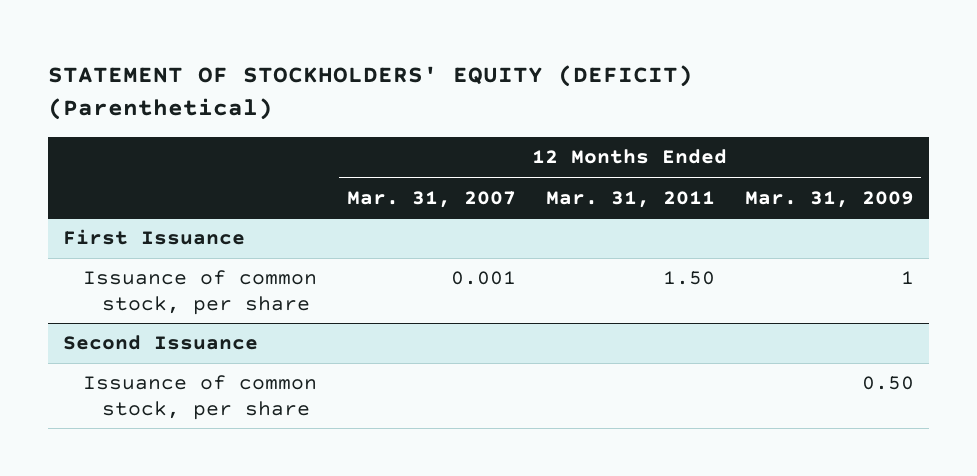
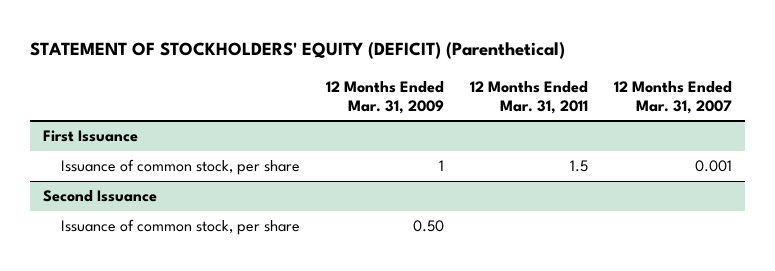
- | 12 Months Ended Mar. 31, 2007 | 12 Months Ended Mar. 31, 2011 | 12 Months Ended Mar. 31, 2009
+ | 12 Months Ended Mar. 31, 2009 | 12 Months Ended Mar. 31, 2011 | 12 Months Ended Mar. 31, 2007
@ First Issuance
- Issuance of common stock, per share | 0.001 | 1.50 | 1
+ Issuance of common stock, per share | 1 | 1.5 | 0.001

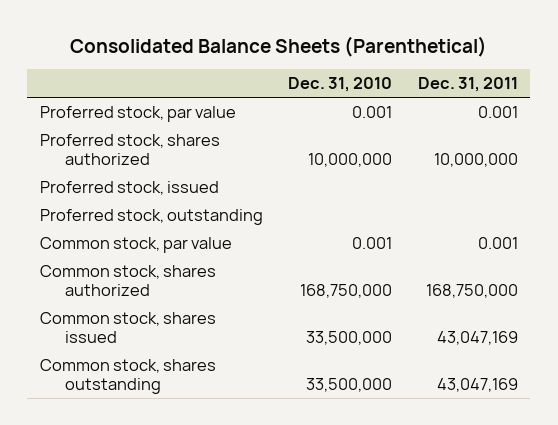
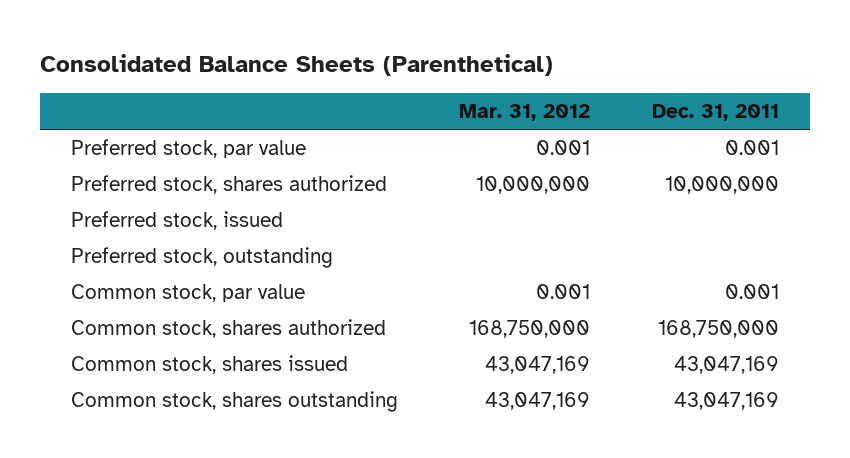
- | Dec. 31, 2010 | Dec. 31, 2011
+ | Mar. 31, 2012 | Dec. 31, 2011
- Proferred stock, par value | 0.001 | 0.001
- Proferred stock, shares authorized | 10,000,000 | 10,000,000
- Proferred stock, issued
- Proferred stock, outstanding
+ Preferred stock, par value | 0.001 | 0.001
+ Preferred stock, shares authorized | 10,000,000 | 10,000,000
+ Preferred stock, issued
+ Preferred stock, outstanding

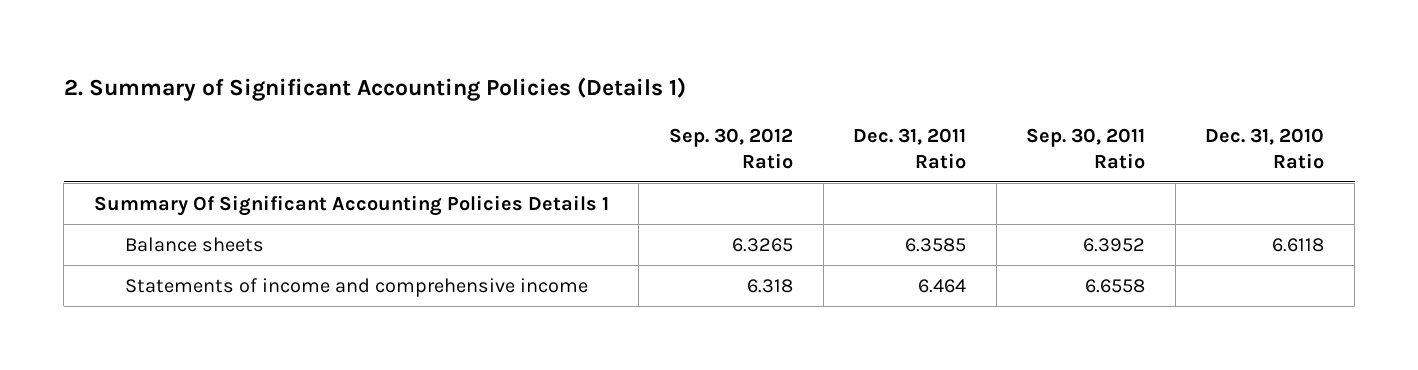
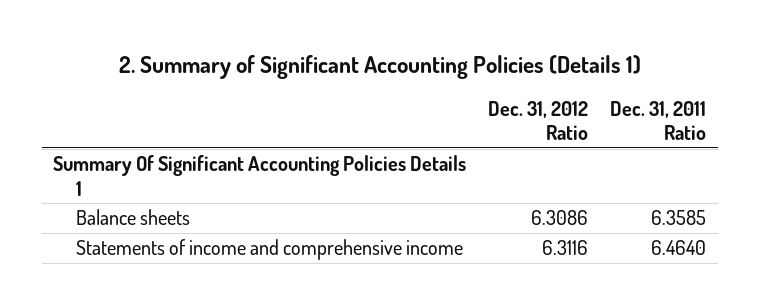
- | Sep. 30, 2012 Ratio | Dec. 31, 2011 Ratio | Sep. 30, 2011 Ratio | Dec. 31, 2010 Ratio
+ | Dec. 31, 2012 Ratio | Dec. 31, 2011 Ratio
- Statements of income and comprehensive income | 6.318 | 6.464 | 6.6558 |
+ Statements of income and comprehensive income | 6.3116 | 6.4640

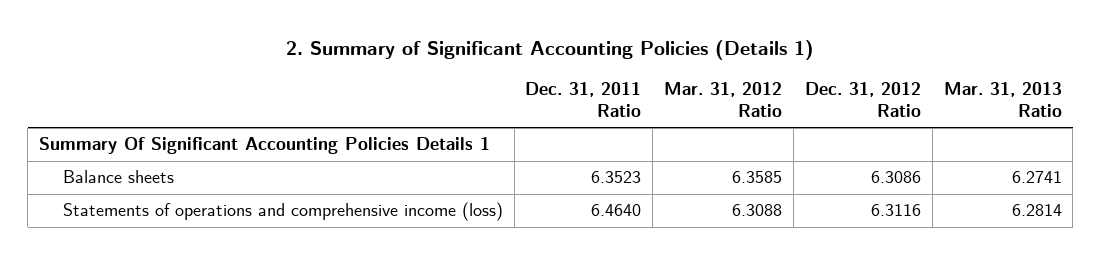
- | Dec. 31, 2012 Ratio | Dec. 31, 2011 Ratio
+ | Dec. 31, 2011 Ratio | Mar. 31, 2012 Ratio | Dec. 31, 2012 Ratio | Mar. 31, 2013 Ratio
- Balance sheets | 6.3086 | 6.3585
- Statements of income and comprehensive income | 6.3116 | 6.4640
+ Balance sheets | 6.3523 | 6.3585 | 6.3086 | 6.2741
+ Statements of operations and comprehensive income (loss) | 6.4640 | 6.3088 | 6.3116 | 6.2814

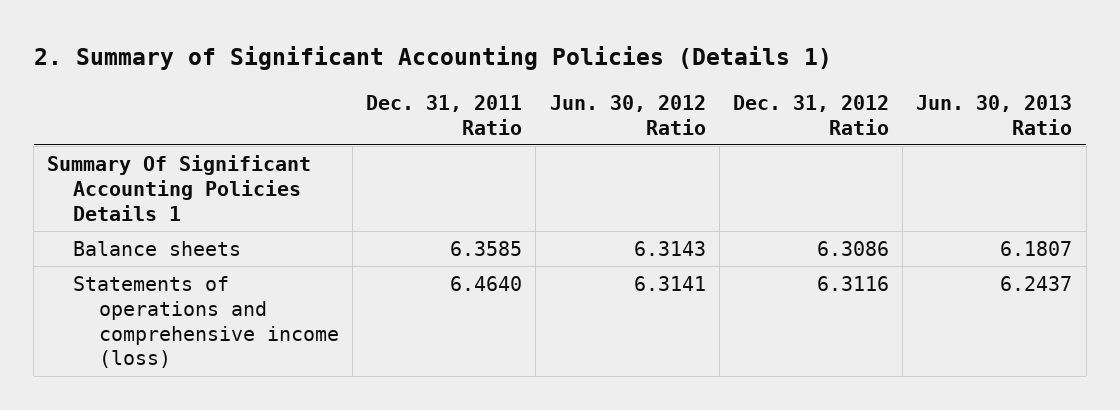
- | Dec. 31, 2011 Ratio | Mar. 31, 2012 Ratio | Dec. 31, 2012 Ratio | Mar. 31, 2013 Ratio
+ | Dec. 31, 2011 Ratio | Jun. 30, 2012 Ratio | Dec. 31, 2012 Ratio | Jun. 30, 2013 Ratio
- Balance sheets | 6.3523 | 6.3585 | 6.3086 | 6.2741
+ Balance sheets | 6.3585 | 6.3143 | 6.3086 | 6.1807

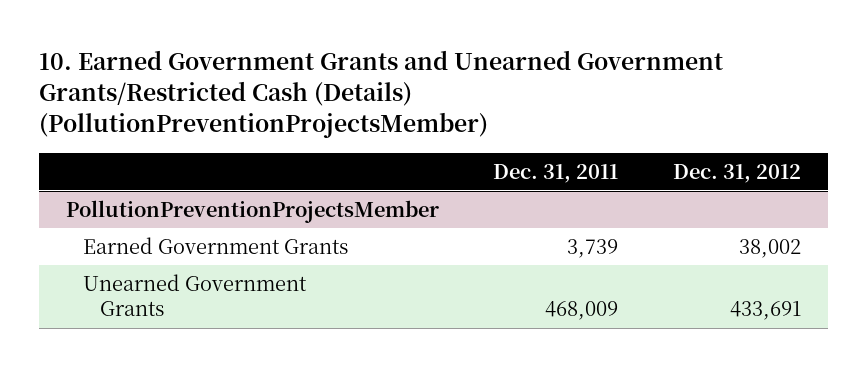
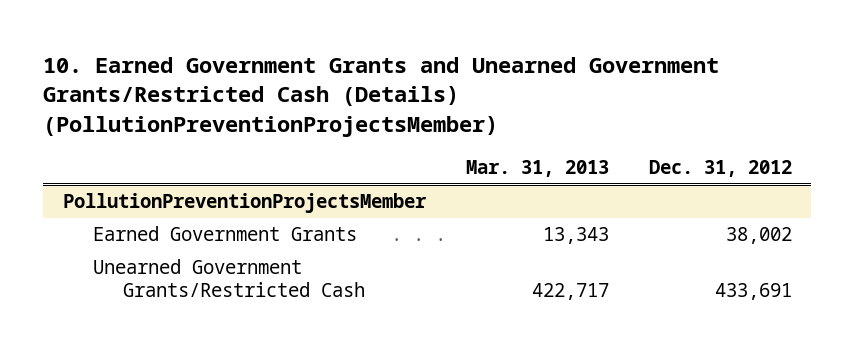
- | Dec. 31, 2011 | Dec. 31, 2012
+ | Mar. 31, 2013 | Dec. 31, 2012
@ PollutionPreventionProjectsMember
- Unearned Government Grants | 468,009 | 433,691
+ Unearned Government Grants/Restricted Cash | 422,717 | 433,691

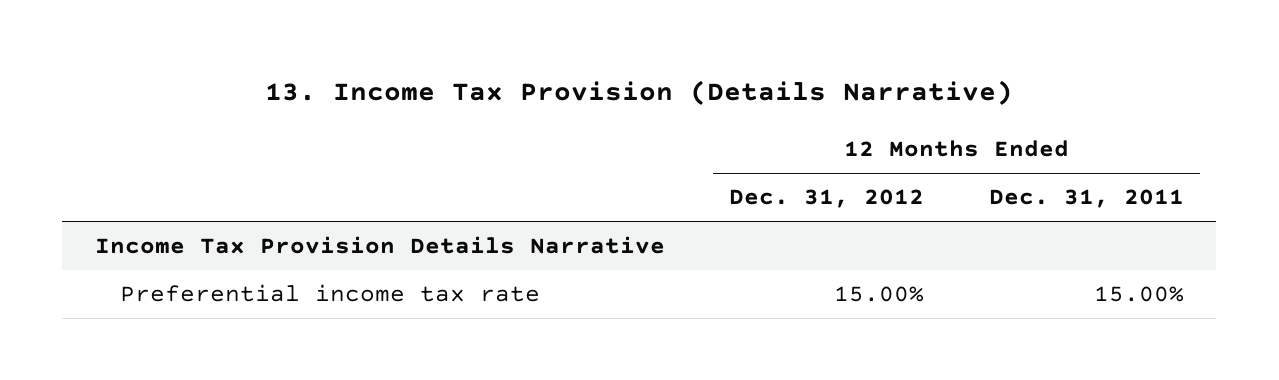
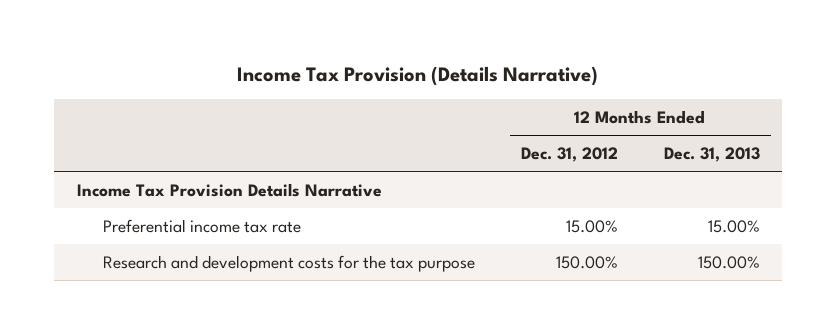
- 13. Income Tax Provision (Details Narrative)
+ Income Tax Provision (Details Narrative)
- | 12 Months Ended Dec. 31, 2012 | 12 Months Ended Dec. 31, 2011
+ | 12 Months Ended Dec. 31, 2012 | 12 Months Ended Dec. 31, 2013
+ Research and development costs for the tax purpose | 150.00% | 150.00%

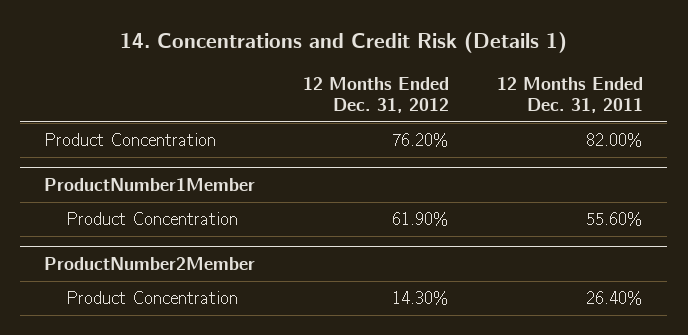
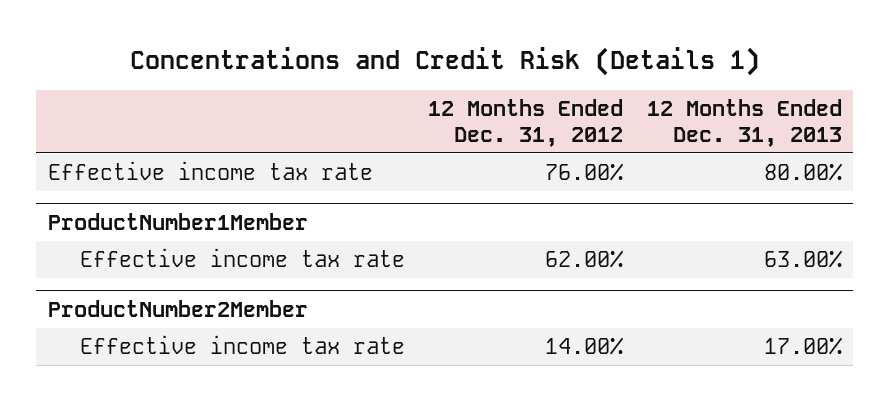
- 14. Concentrations and Credit Risk (Details 1)
+ Concentrations and Credit Risk (Details 1)
- | 12 Months Ended Dec. 31, 2012 | 12 Months Ended Dec. 31, 2011
+ | 12 Months Ended Dec. 31, 2012 | 12 Months Ended Dec. 31, 2013
- Product Concentration | 76.20% | 82.00%
+ Effective income tax rate | 76.00% | 80.00%
@ ProductNumber1Member
- Product Concentration | 61.90% | 55.60%
+ Effective income tax rate | 62.00% | 63.00%
@ ProductNumber2Member
- Product Concentration | 14.30% | 26.40%
+ Effective income tax rate | 14.00% | 17.00%

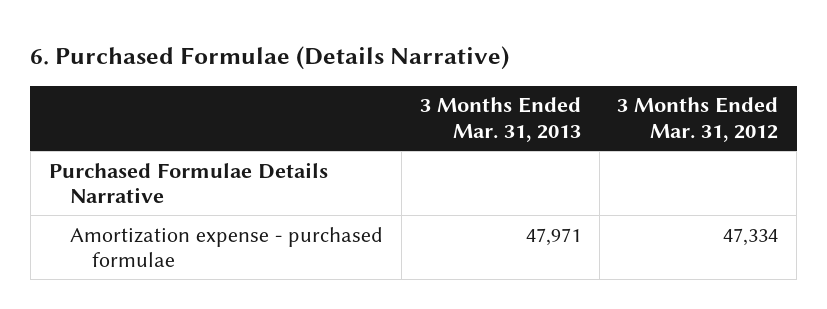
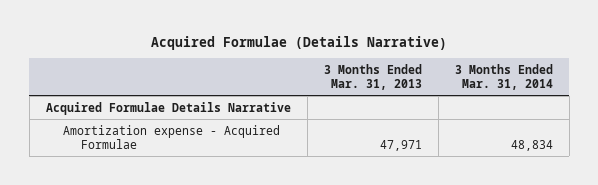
- 6. Purchased Formulae (Details Narrative)
+ Acquired Formulae (Details Narrative)
- | 3 Months Ended Mar. 31, 2013 | 3 Months Ended Mar. 31, 2012
+ | 3 Months Ended Mar. 31, 2013 | 3 Months Ended Mar. 31, 2014
- Purchased Formulae Details Narrative
- Amortization expense - purchased formulae | 47,971 | 47,334
+ Acquired Formulae Details Narrative
+ Amortization expense - Acquired Formulae | 47,971 | 48,834

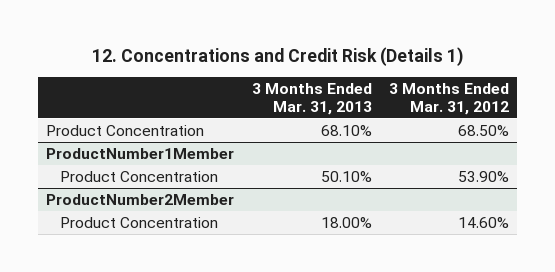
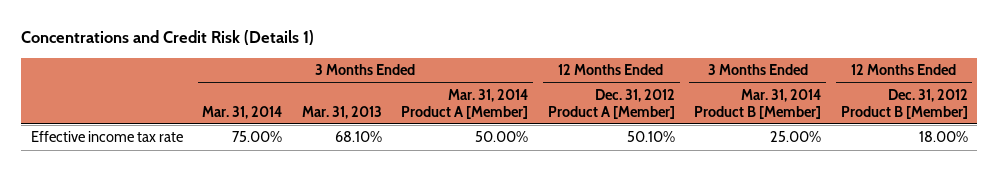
- 12. Concentrations and Credit Risk (Details 1)
+ Concentrations and Credit Risk (Details 1)
- | 3 Months Ended Mar. 31, 2013 | 3 Months Ended Mar. 31, 2012
+ | 3 Months Ended Mar. 31, 2014 | 3 Months Ended Mar. 31, 2013 | 3 Months Ended Mar. 31, 2014 Product A [Member] | 12 Months Ended Dec. 31, 2012 Product A [Member] | 3 Months Ended Mar. 31, 2014 Product B [Member] | 12 Months Ended Dec. 31, 2012 Product B [Member]
- Product Concentration | 68.10% | 68.50%
- ProductNumber1Member
- Product Concentration | 50.10% | 53.90%
- ProductNumber2Member
- Product Concentration | 18.00% | 14.60%
+ Effective income tax rate | 75.00% | 68.10% | 50.00% | 50.10% | 25.00% | 18.00%

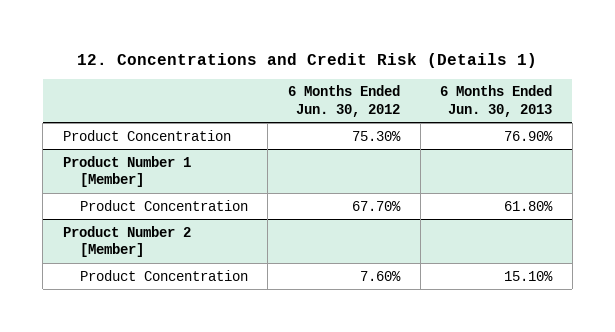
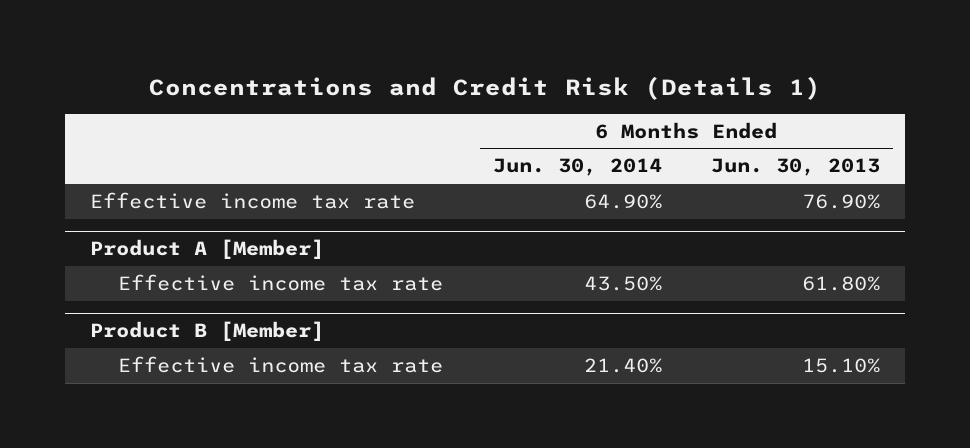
- 12. Concentrations and Credit Risk (Details 1)
+ Concentrations and Credit Risk (Details 1)
- | 6 Months Ended Jun. 30, 2012 | 6 Months Ended Jun. 30, 2013
+ | 6 Months Ended Jun. 30, 2014 | 6 Months Ended Jun. 30, 2013
- Product Concentration | 75.30% | 76.90%
- Product Number 1 [Member]
- Product Concentration | 67.70% | 61.80%
- Product Number 2 [Member]
- Product Concentration | 7.60% | 15.10%
+ Effective income tax rate | 64.90% | 76.90%
+ Product A [Member]
+ Effective income tax rate | 43.50% | 61.80%
+ Product B [Member]
+ Effective income tax rate | 21.40% | 15.10%

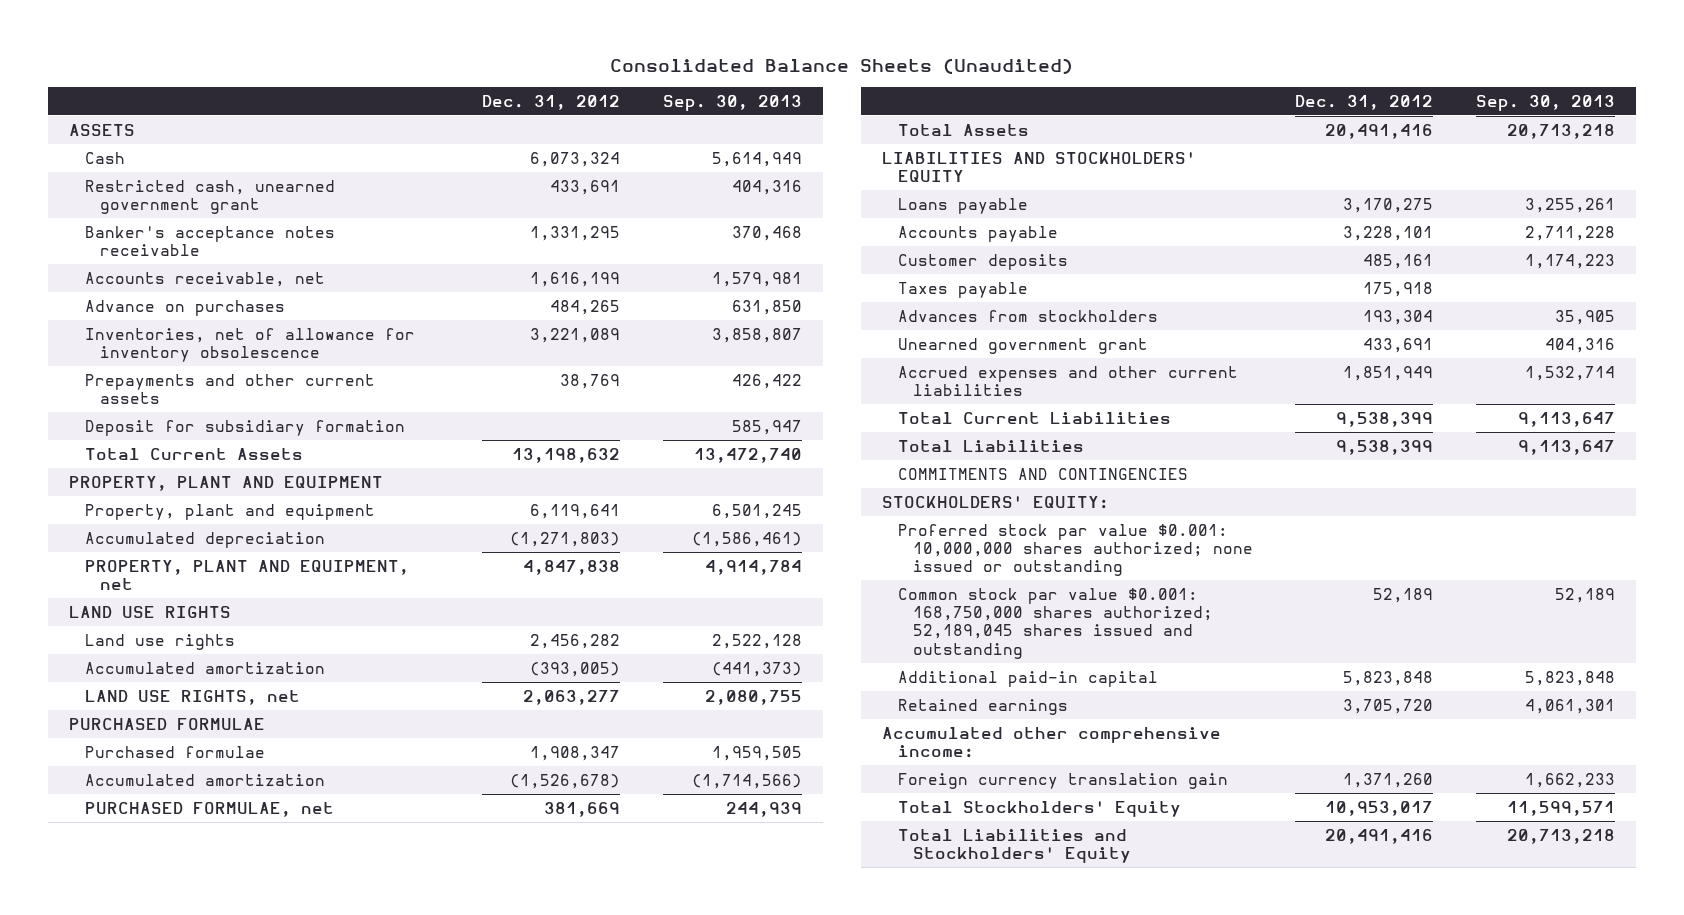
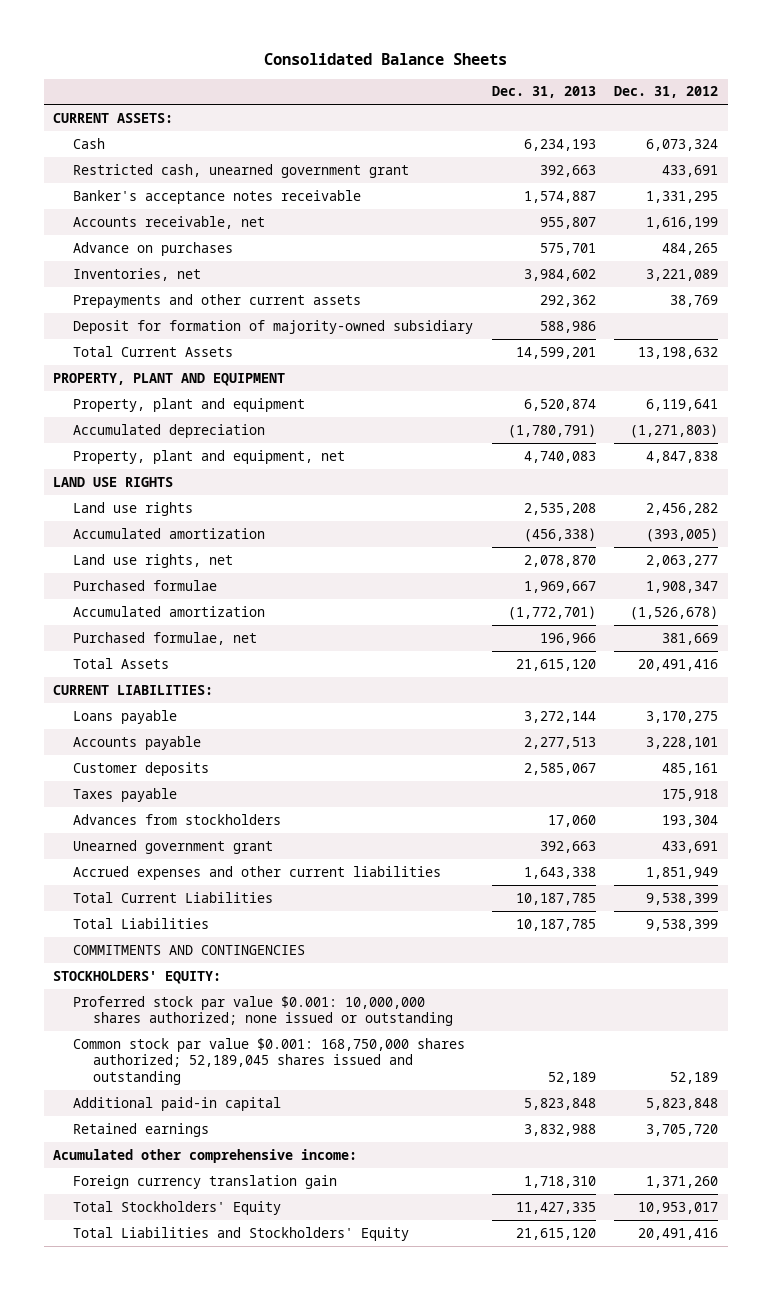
- Consolidated Balance Sheets (Unaudited)
+ Consolidated Balance Sheets
- | Dec. 31, 2012 | Sep. 30, 2013
+ | Dec. 31, 2013 | Dec. 31, 2012
- ASSETS
+ CURRENT ASSETS:
- Inventories, net of allowance for inventory obsolescence | 3,221,089 | 3,858,807
+ Inventories, net | 3,984,602 | 3,221,089
- Deposit for subsidiary formation | | 585,947
+ Deposit for formation of majority-owned subsidiary | 588,986 |
- PROPERTY, PLANT AND EQUIPMENT, net | 4,847,838 | 4,914,784
+ Property, plant and equipment, net | 4,740,083 | 4,847,838
- LAND USE RIGHTS, net | 2,063,277 | 2,080,755
- PURCHASED FORMULAE
+ Land use rights, net | 2,078,870 | 2,063,277
- PURCHASED FORMULAE, net | 381,669 | 244,939
+ Purchased formulae, net | 196,966 | 381,669
- LIABILITIES AND STOCKHOLDERS' EQUITY
+ CURRENT LIABILITIES:
- Accumulated other comprehensive income:
+ Acumulated other comprehensive income:

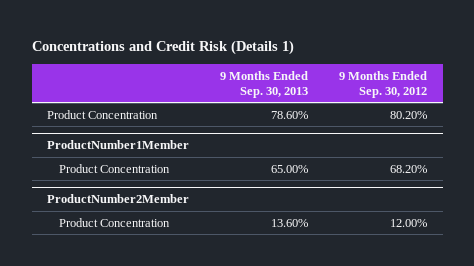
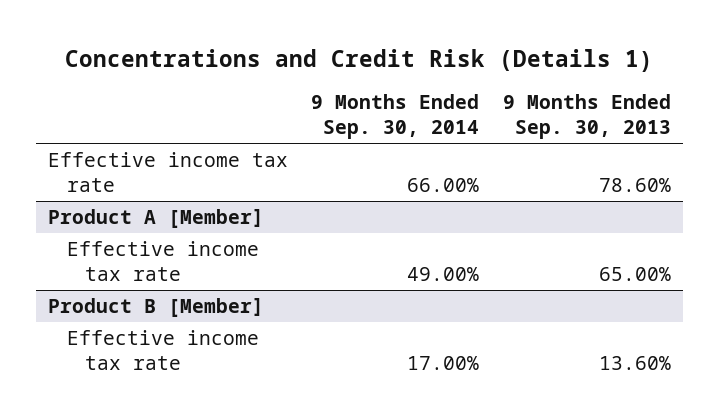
- | 9 Months Ended Sep. 30, 2013 | 9 Months Ended Sep. 30, 2012
+ | 9 Months Ended Sep. 30, 2014 | 9 Months Ended Sep. 30, 2013
- Product Concentration | 78.60% | 80.20%
- ProductNumber1Member
- Product Concentration | 65.00% | 68.20%
- ProductNumber2Member
- Product Concentration | 13.60% | 12.00%
+ Effective income tax rate | 66.00% | 78.60%
+ Product A [Member]
+ Effective income tax rate | 49.00% | 65.00%
+ Product B [Member]
+ Effective income tax rate | 17.00% | 13.60%

